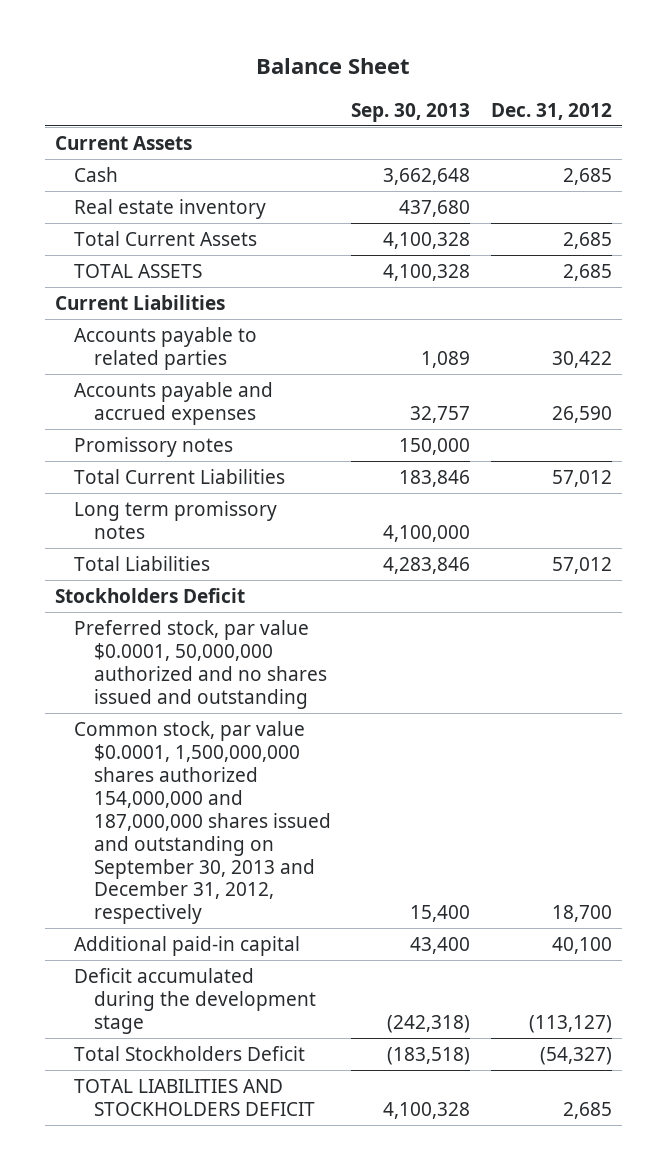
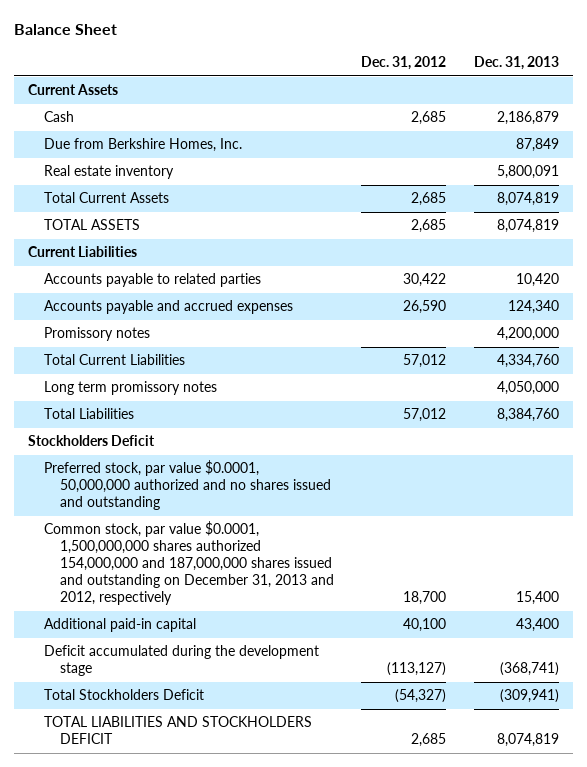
- | Sep. 30, 2013 | Dec. 31, 2012
+ | Dec. 31, 2012 | Dec. 31, 2013
+ Due from Berkshire Homes, Inc. | | 87,849
- Common stock, par value $0.0001, 1,500,000,000 shares authorized 154,000,000 and 187,000,000 shares issued and outstanding on September 30, 2013 and December 31, 2012, respectively | 15,400 | 18,700
+ Common stock, par value $0.0001, 1,500,000,000 shares authorized 154,000,000 and 187,000,000 shares issued and outstanding on December 31, 2013 and 2012, respectively | 18,700 | 15,400

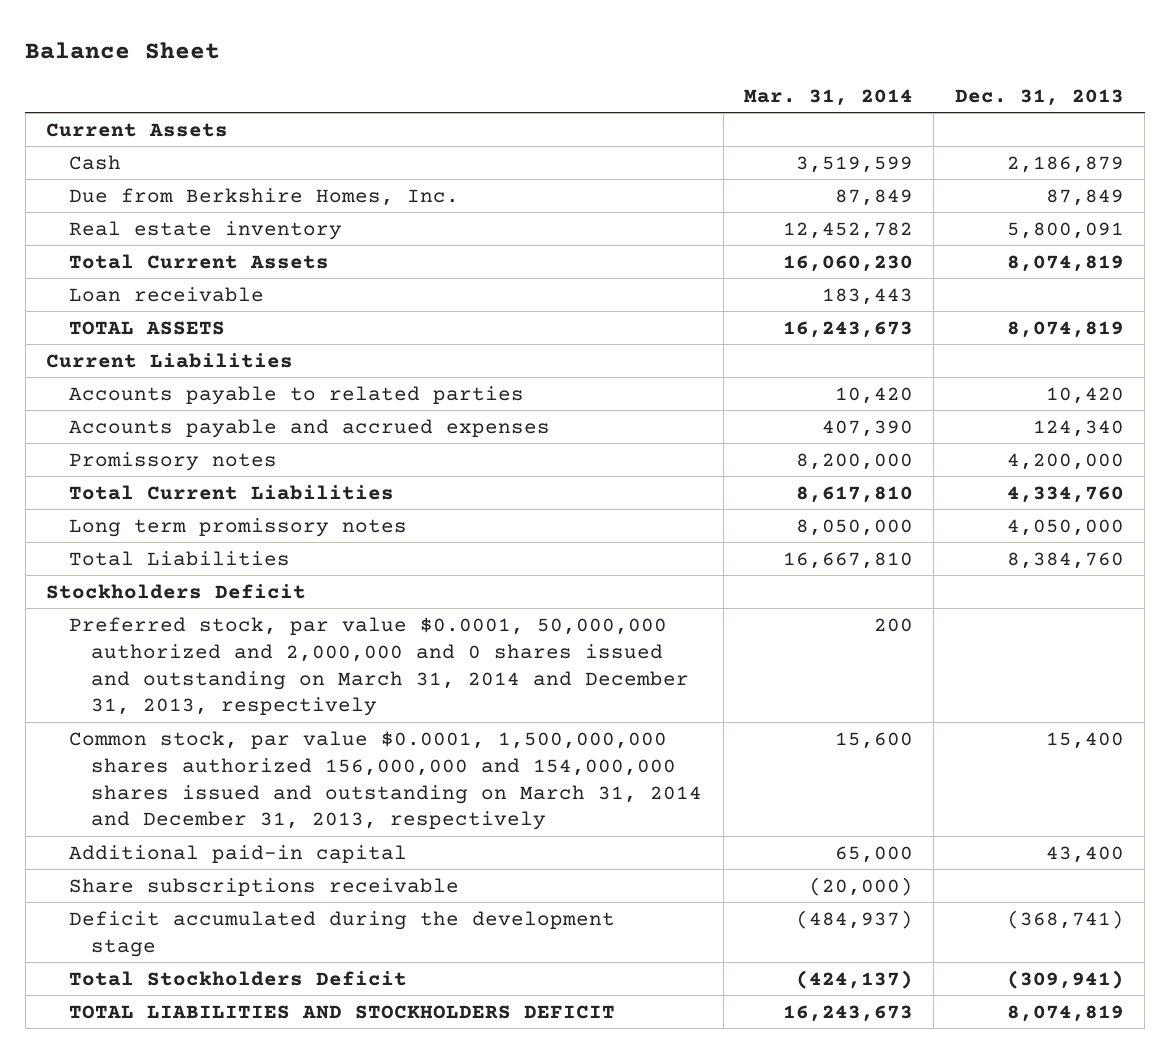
- | Dec. 31, 2012 | Dec. 31, 2013
+ | Mar. 31, 2014 | Dec. 31, 2013
+ Loan receivable | 183,443 |
- Preferred stock, par value $0.0001, 50,000,000 authorized and no shares issued and outstanding
- Common stock, par value $0.0001, 1,500,000,000 shares authorized 154,000,000 and 187,000,000 shares issued and outstanding on December 31, 2013 and 2012, respectively | 18,700 | 15,400
+ Preferred stock, par value $0.0001, 50,000,000 authorized and 2,000,000 and 0 shares issued and outstanding on March 31, 2014 and December 31, 2013, respectively | 200 |
+ Common stock, par value $0.0001, 1,500,000,000 shares authorized 156,000,000 and 154,000,000 shares issued and outstanding on March 31, 2014 and December 31, 2013, respectively | 15,600 | 15,400
+ Share subscriptions receivable | (20,000) |

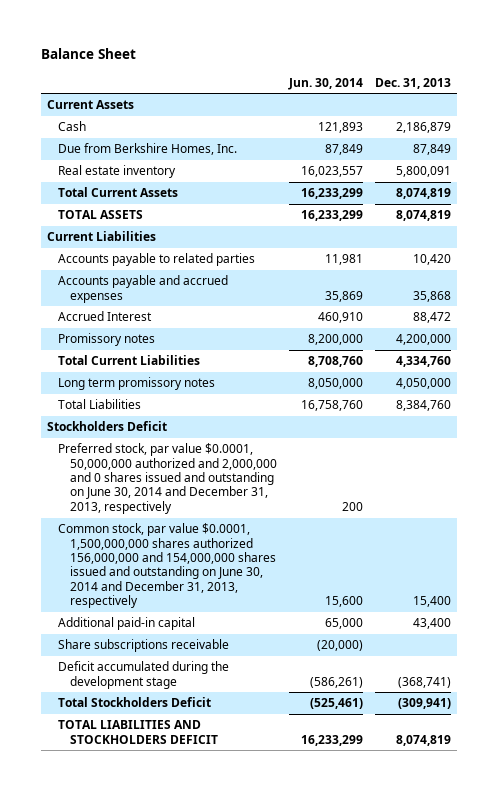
- | Mar. 31, 2014 | Dec. 31, 2013
+ | Jun. 30, 2014 | Dec. 31, 2013
- Loan receivable | 183,443 |
- Accounts payable and accrued expenses | 407,390 | 124,340
+ Accounts payable and accrued expenses | 35,869 | 35,868
+ Accrued Interest | 460,910 | 88,472
- Preferred stock, par value $0.0001, 50,000,000 authorized and 2,000,000 and 0 shares issued and outstanding on March 31, 2014 and December 31, 2013, respectively | 200 |
- Common stock, par value $0.0001, 1,500,000,000 shares authorized 156,000,000 and 154,000,000 shares issued and outstanding on March 31, 2014 and December 31, 2013, respectively | 15,600 | 15,400
+ Preferred stock, par value $0.0001, 50,000,000 authorized and 2,000,000 and 0 shares issued and outstanding on June 30, 2014 and December 31, 2013, respectively | 200 |
+ Common stock, par value $0.0001, 1,500,000,000 shares authorized 156,000,000 and 154,000,000 shares issued and outstanding on June 30, 2014 and December 31, 2013, respectively | 15,600 | 15,400

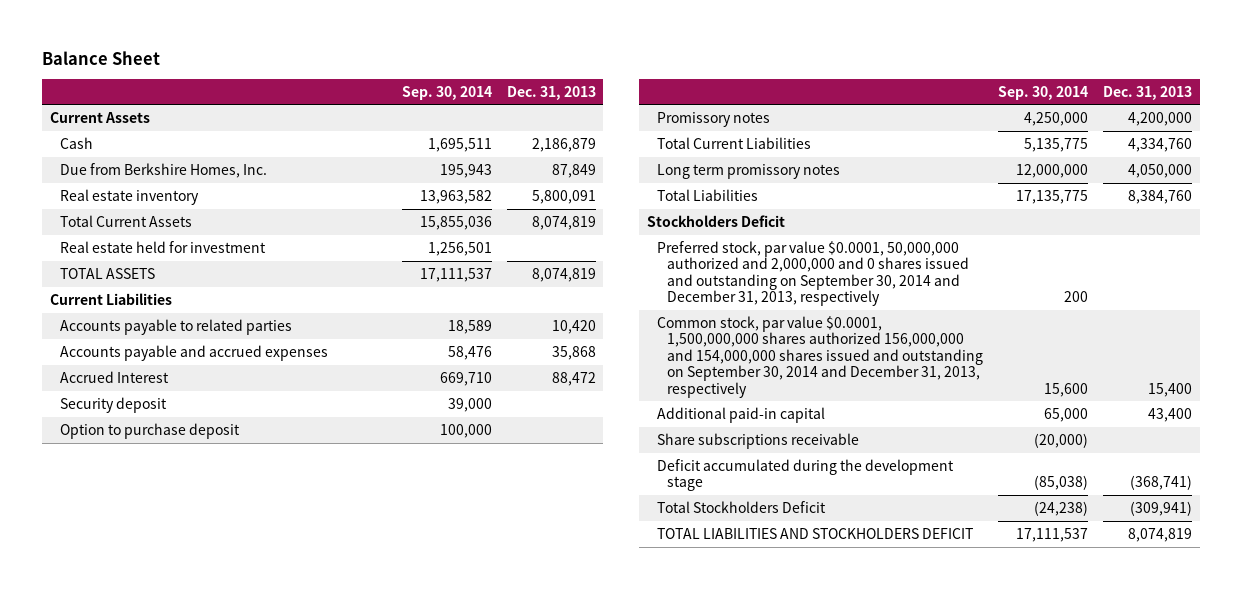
- | Jun. 30, 2014 | Dec. 31, 2013
+ | Sep. 30, 2014 | Dec. 31, 2013
+ Real estate held for investment | 1,256,501 |
+ Security deposit | 39,000 |
+ Option to purchase deposit | 100,000 |
- Preferred stock, par value $0.0001, 50,000,000 authorized and 2,000,000 and 0 shares issued and outstanding on June 30, 2014 and December 31, 2013, respectively | 200 |
- Common stock, par value $0.0001, 1,500,000,000 shares authorized 156,000,000 and 154,000,000 shares issued and outstanding on June 30, 2014 and December 31, 2013, respectively | 15,600 | 15,400
+ Preferred stock, par value $0.0001, 50,000,000 authorized and 2,000,000 and 0 shares issued and outstanding on September 30, 2014 and December 31, 2013, respectively | 200 |
+ Common stock, par value $0.0001, 1,500,000,000 shares authorized 156,000,000 and 154,000,000 shares issued and outstanding on September 30, 2014 and December 31, 2013, respectively | 15,600 | 15,400

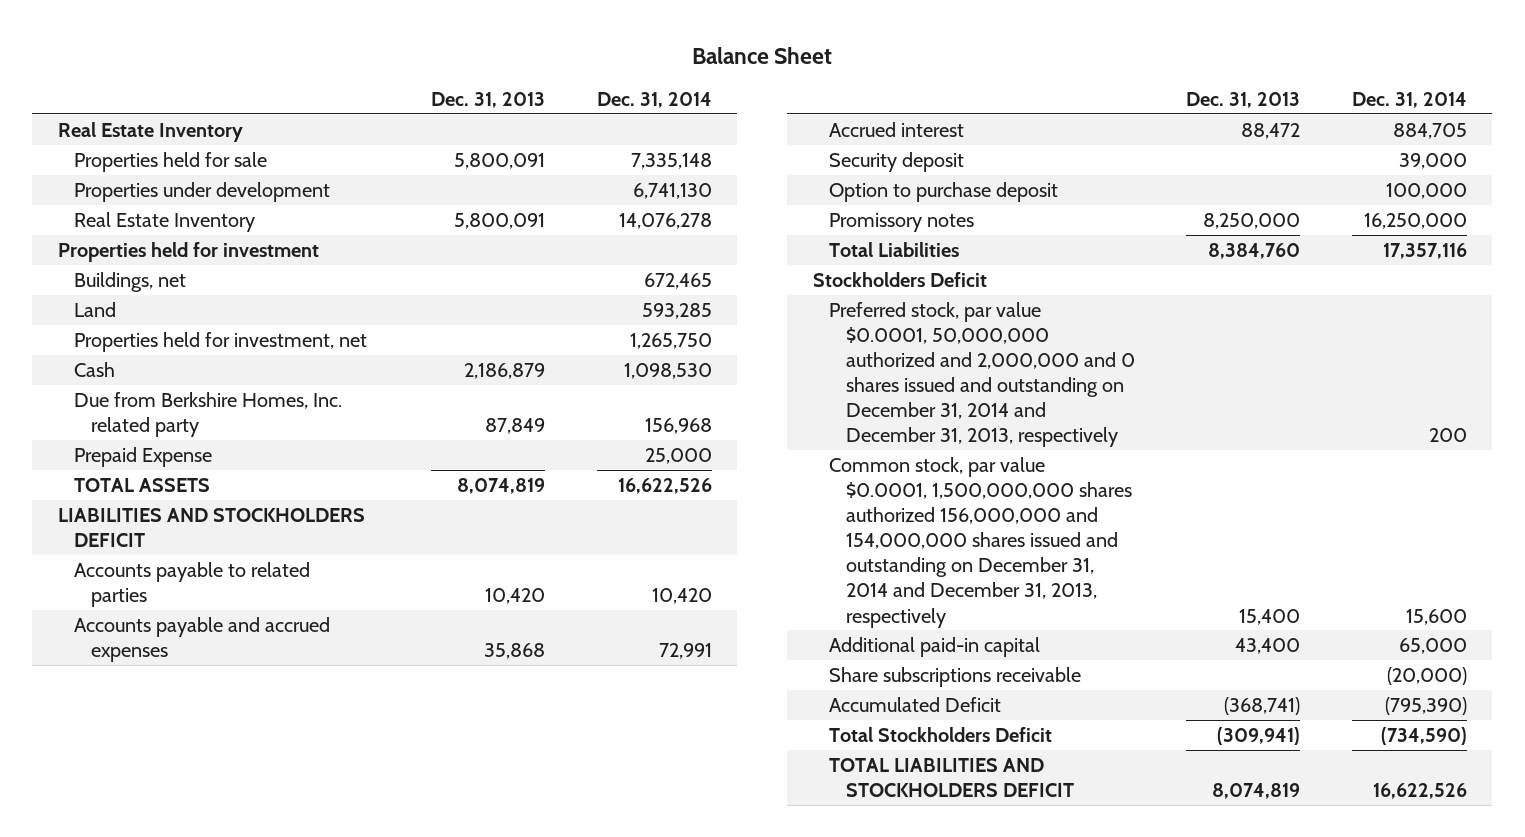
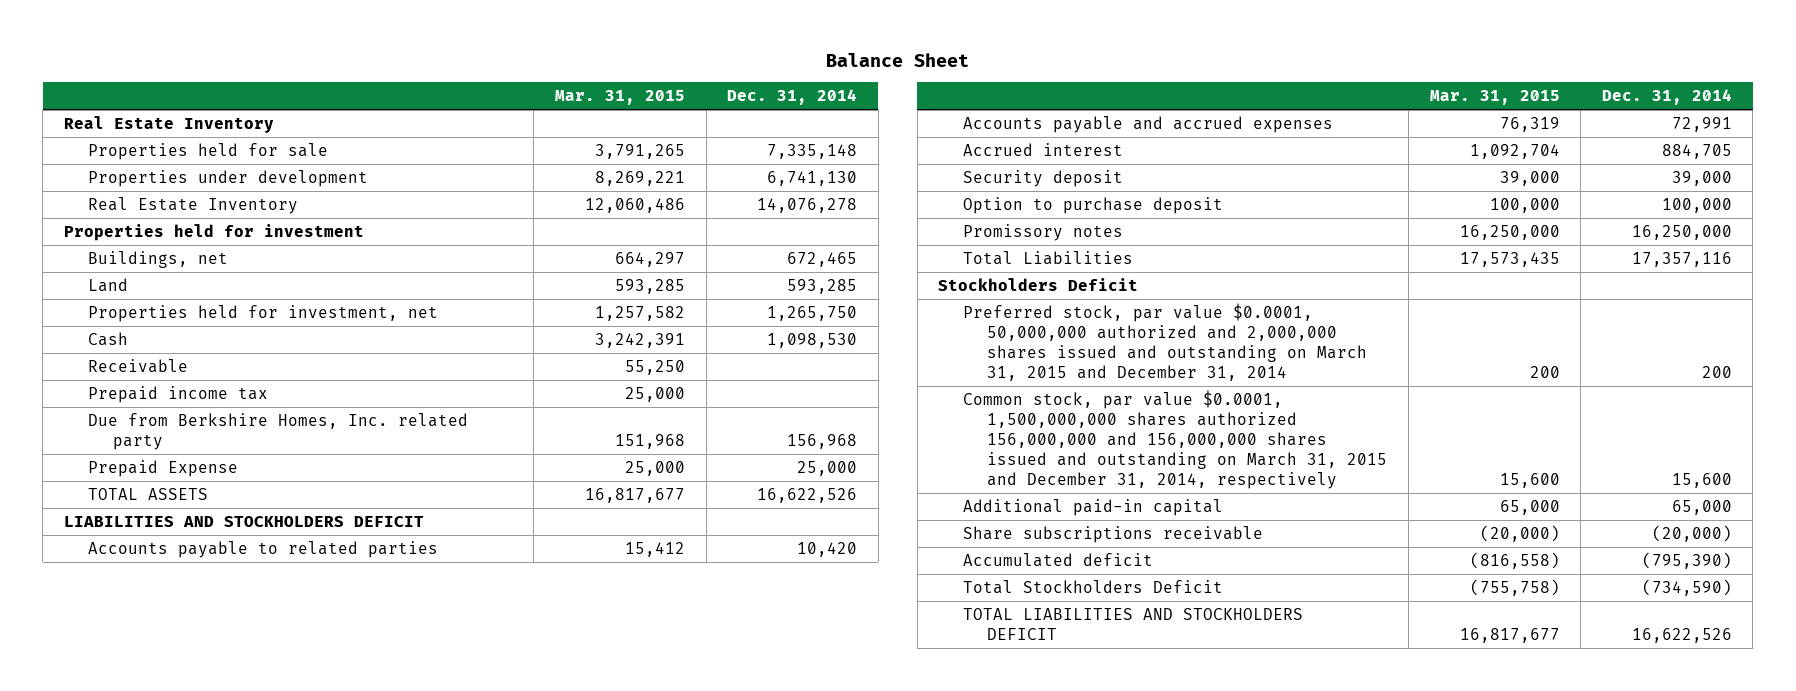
- | Dec. 31, 2013 | Dec. 31, 2014
+ | Mar. 31, 2015 | Dec. 31, 2014
+ Receivable | 55,250 |
+ Prepaid income tax | 25,000 |
- Preferred stock, par value $0.0001, 50,000,000 authorized and 2,000,000 and 0 shares issued and outstanding on December 31, 2014 and December 31, 2013, respectively | | 200
- Common stock, par value $0.0001, 1,500,000,000 shares authorized 156,000,000 and 154,000,000 shares issued and outstanding on December 31, 2014 and December 31, 2013, respectively | 15,400 | 15,600
+ Preferred stock, par value $0.0001, 50,000,000 authorized and 2,000,000 shares issued and outstanding on March 31, 2015 and December 31, 2014 | 200 | 200
+ Common stock, par value $0.0001, 1,500,000,000 shares authorized 156,000,000 and 156,000,000 shares issued and outstanding on March 31, 2015 and December 31, 2014, respectively | 15,600 | 15,600
- Accumulated Deficit | (368,741) | (795,390)
+ Accumulated deficit | (816,558) | (795,390)

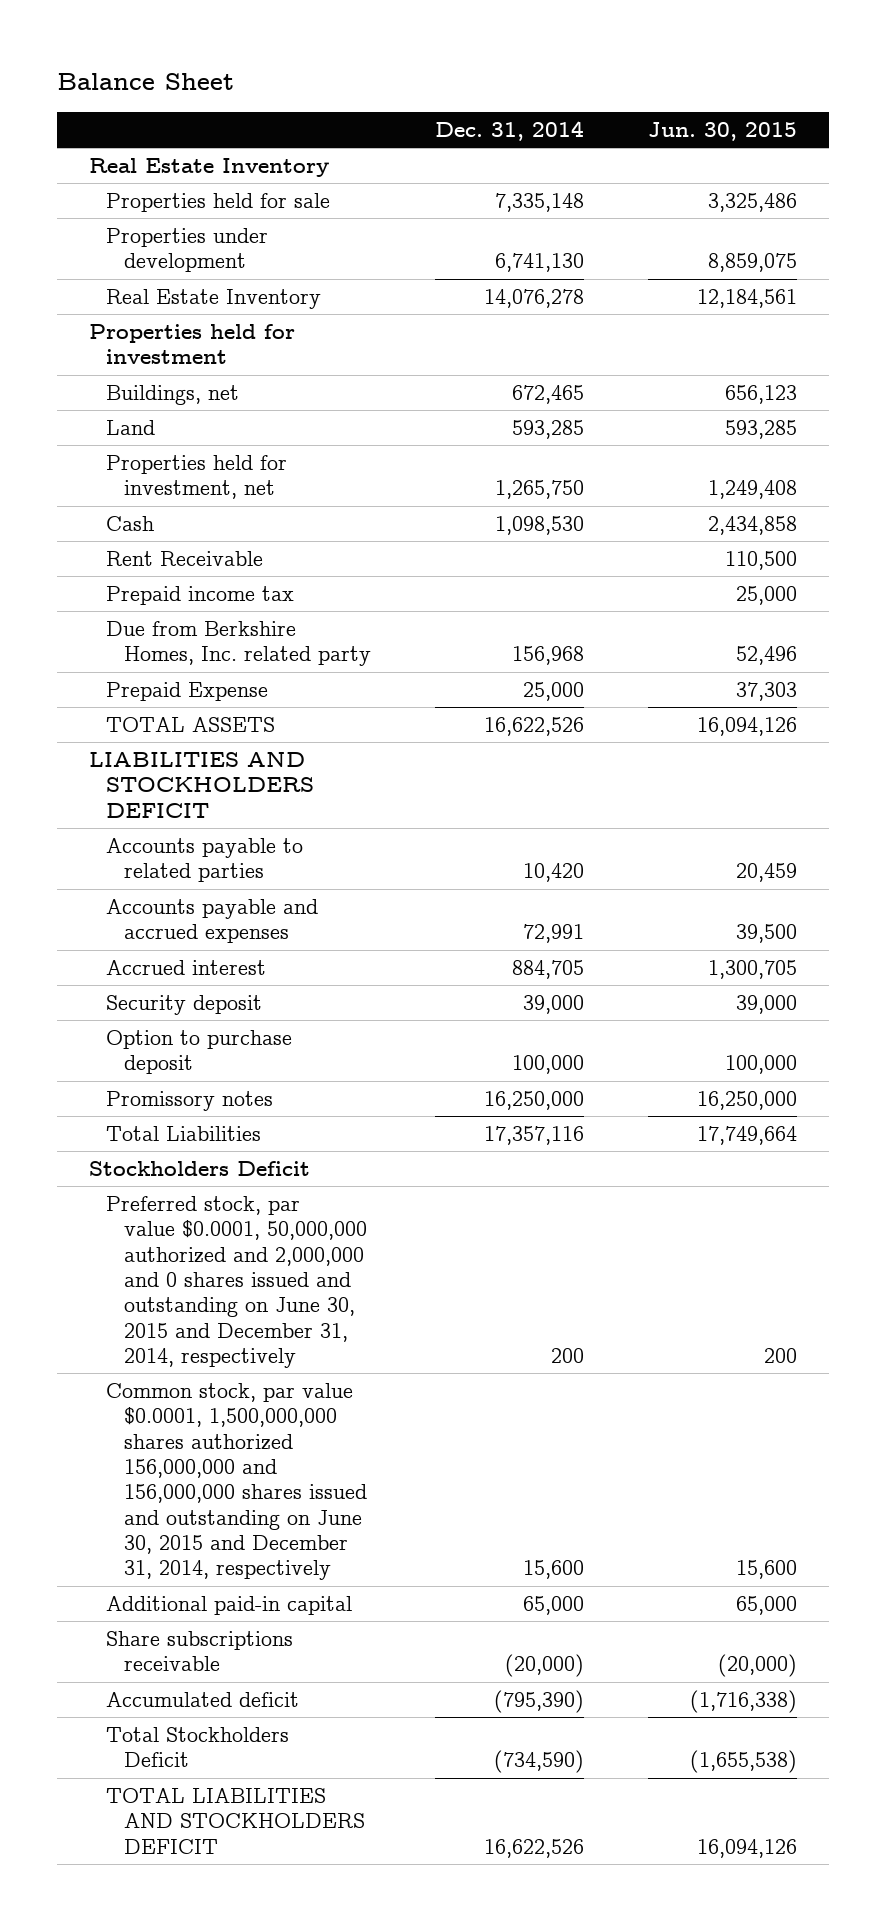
- | Mar. 31, 2015 | Dec. 31, 2014
+ | Dec. 31, 2014 | Jun. 30, 2015
- Receivable | 55,250 |
+ Rent Receivable | | 110,500
- Preferred stock, par value $0.0001, 50,000,000 authorized and 2,000,000 shares issued and outstanding on March 31, 2015 and December 31, 2014 | 200 | 200
- Common stock, par value $0.0001, 1,500,000,000 shares authorized 156,000,000 and 156,000,000 shares issued and outstanding on March 31, 2015 and December 31, 2014, respectively | 15,600 | 15,600
+ Preferred stock, par value $0.0001, 50,000,000 authorized and 2,000,000 and 0 shares issued and outstanding on June 30, 2015 and December 31, 2014, respectively | 200 | 200
+ Common stock, par value $0.0001, 1,500,000,000 shares authorized 156,000,000 and 156,000,000 shares issued and outstanding on June 30, 2015 and December 31, 2014, respectively | 15,600 | 15,600

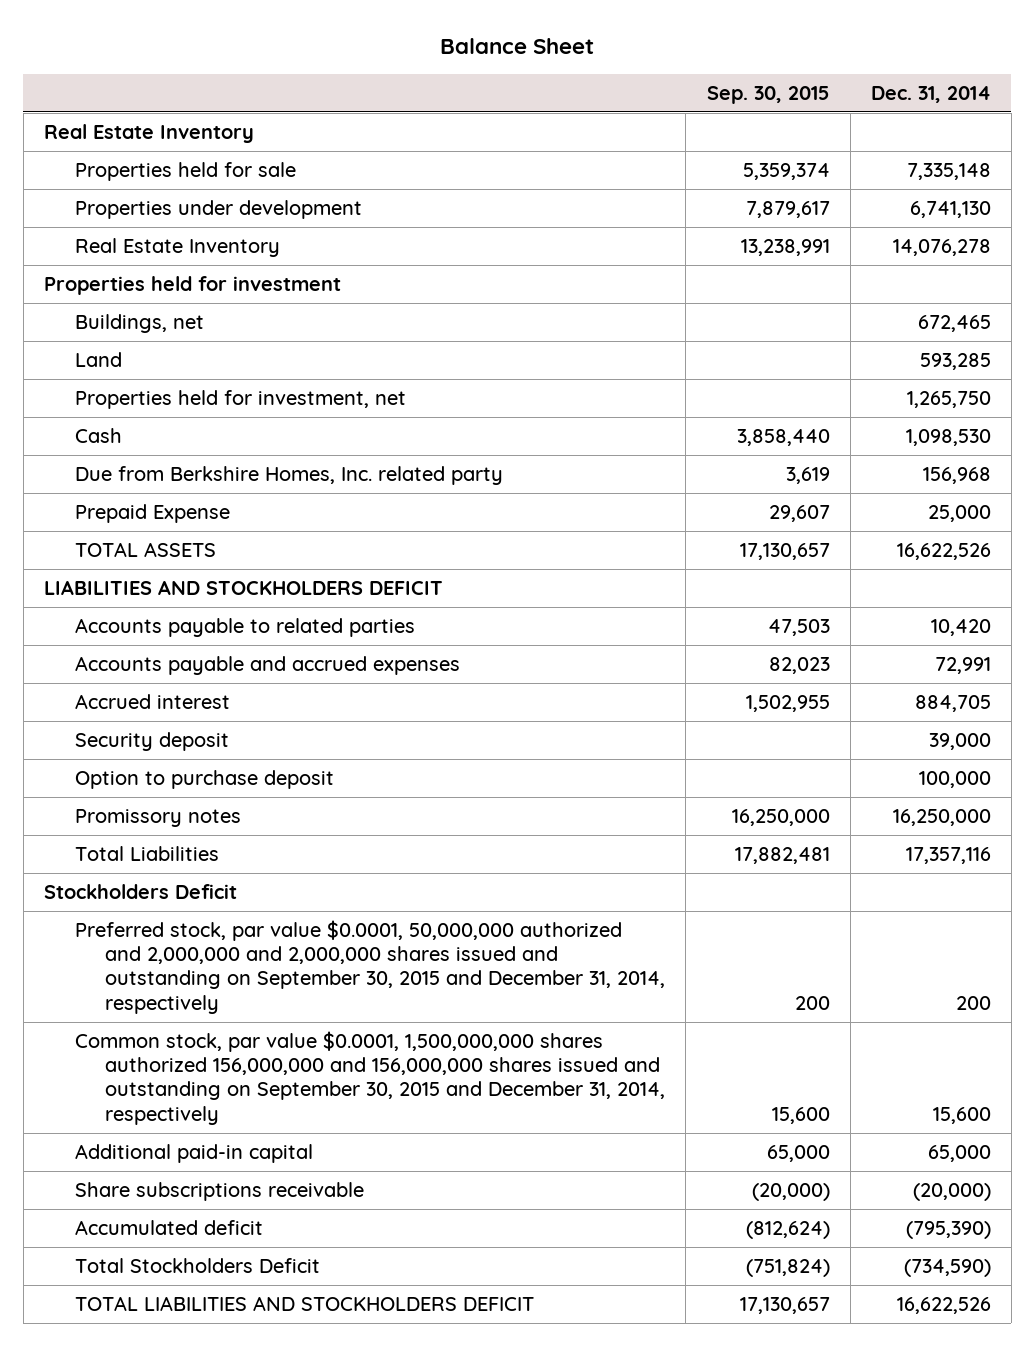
- | Dec. 31, 2014 | Jun. 30, 2015
+ | Sep. 30, 2015 | Dec. 31, 2014
- Rent Receivable | | 110,500
- Prepaid income tax | | 25,000
- Preferred stock, par value $0.0001, 50,000,000 authorized and 2,000,000 and 0 shares issued and outstanding on June 30, 2015 and December 31, 2014, respectively | 200 | 200
- Common stock, par value $0.0001, 1,500,000,000 shares authorized 156,000,000 and 156,000,000 shares issued and outstanding on June 30, 2015 and December 31, 2014, respectively | 15,600 | 15,600
+ Preferred stock, par value $0.0001, 50,000,000 authorized and 2,000,000 and 2,000,000 shares issued and outstanding on September 30, 2015 and December 31, 2014, respectively | 200 | 200
+ Common stock, par value $0.0001, 1,500,000,000 shares authorized 156,000,000 and 156,000,000 shares issued and outstanding on September 30, 2015 and December 31, 2014, respectively | 15,600 | 15,600

